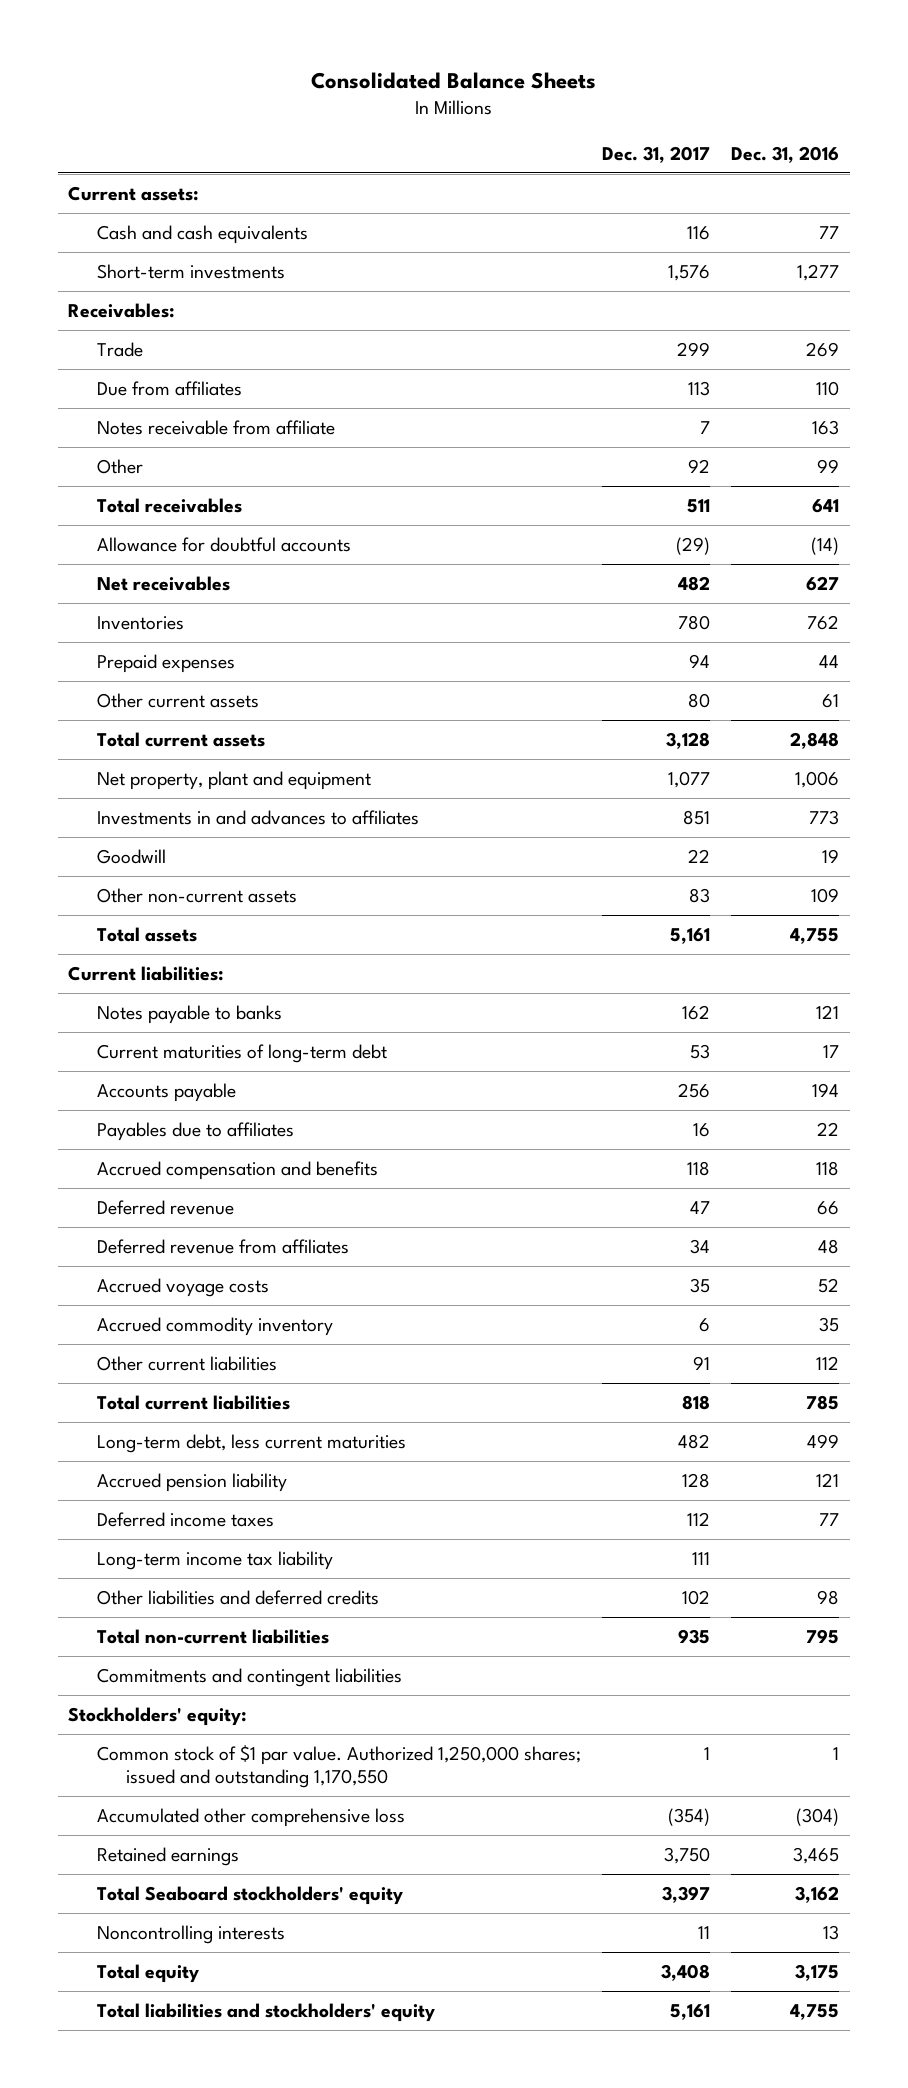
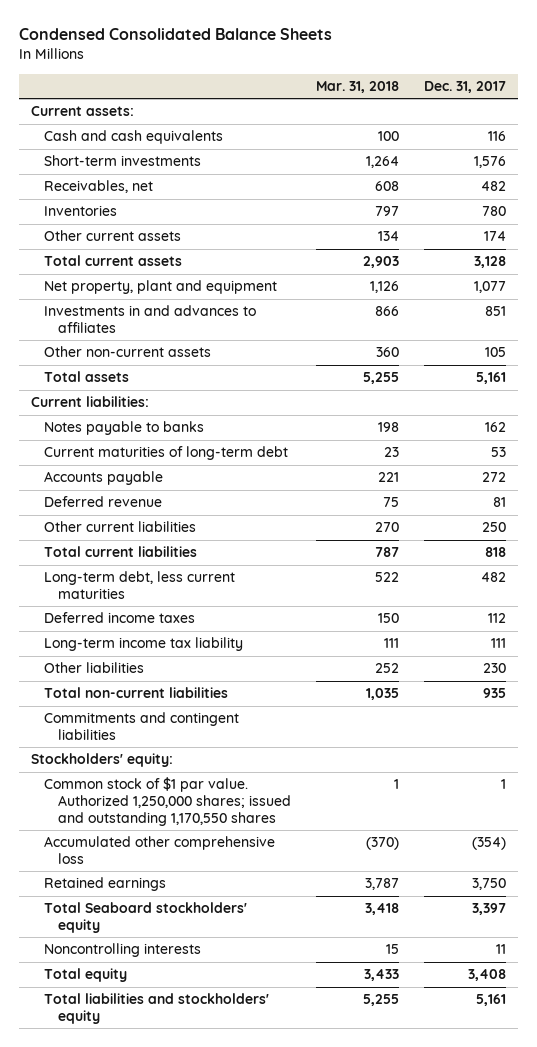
- Consolidated Balance Sheets
+ Condensed Consolidated Balance Sheets
- | Dec. 31, 2017 | Dec. 31, 2016
+ | Mar. 31, 2018 | Dec. 31, 2017
- Receivables:
- Trade | 299 | 269
- Due from affiliates | 113 | 110
- Notes receivable from affiliate | 7 | 163
- Other | 92 | 99
- Total receivables | 511 | 641
- Allowance for doubtful accounts | (29) | (14)
- Net receivables | 482 | 627
+ Receivables, net | 608 | 482
- Prepaid expenses | 94 | 44
- Other current assets | 80 | 61
+ Other current assets | 134 | 174
- Goodwill | 22 | 19
- Other non-current assets | 83 | 109
+ Other non-current assets | 360 | 105
- Accounts payable | 256 | 194
- Payables due to affiliates | 16 | 22
- Accrued compensation and benefits | 118 | 118
- Deferred revenue | 47 | 66
- Deferred revenue from affiliates | 34 | 48
- Accrued voyage costs | 35 | 52
- Accrued commodity inventory | 6 | 35
- Other current liabilities | 91 | 112
+ Accounts payable | 221 | 272
+ Deferred revenue | 75 | 81
+ Other current liabilities | 270 | 250
- Accrued pension liability | 128 | 121
- Other liabilities and deferred credits | 102 | 98
+ Other liabilities | 252 | 230
- Common stock of $1 par value. Authorized 1,250,000 shares; issued and outstanding 1,170,550 | 1 | 1
+ Common stock of $1 par value. Authorized 1,250,000 shares; issued and outstanding 1,170,550 shares | 1 | 1

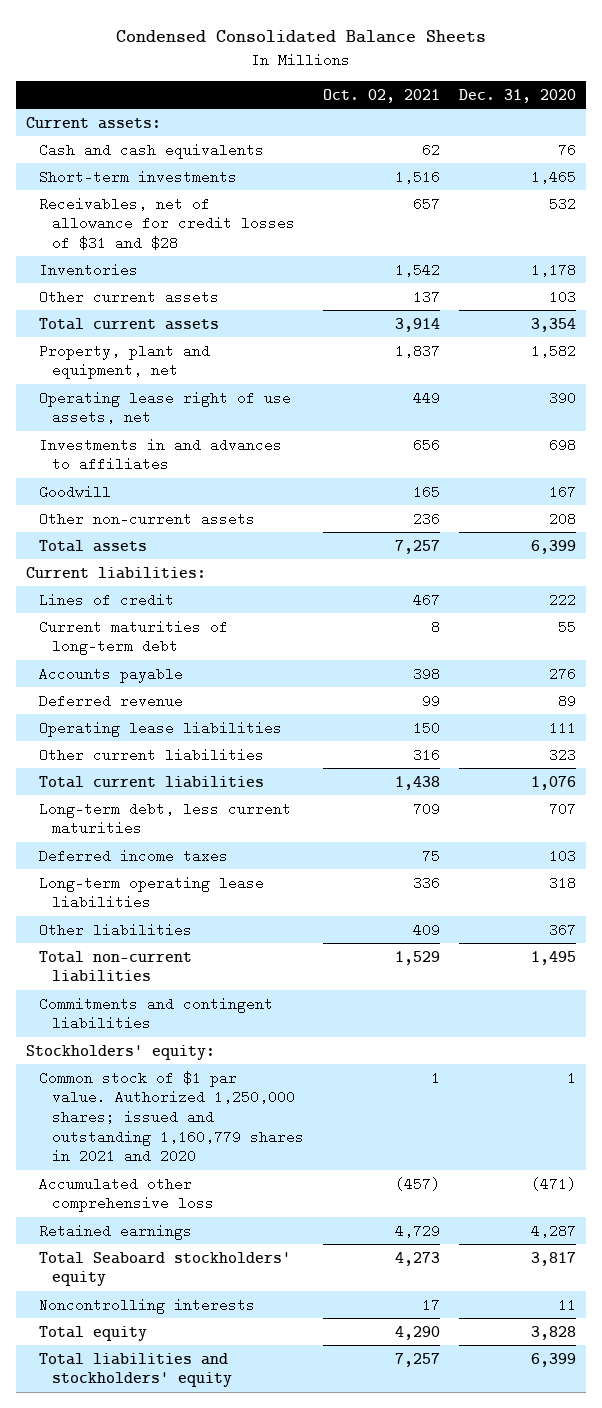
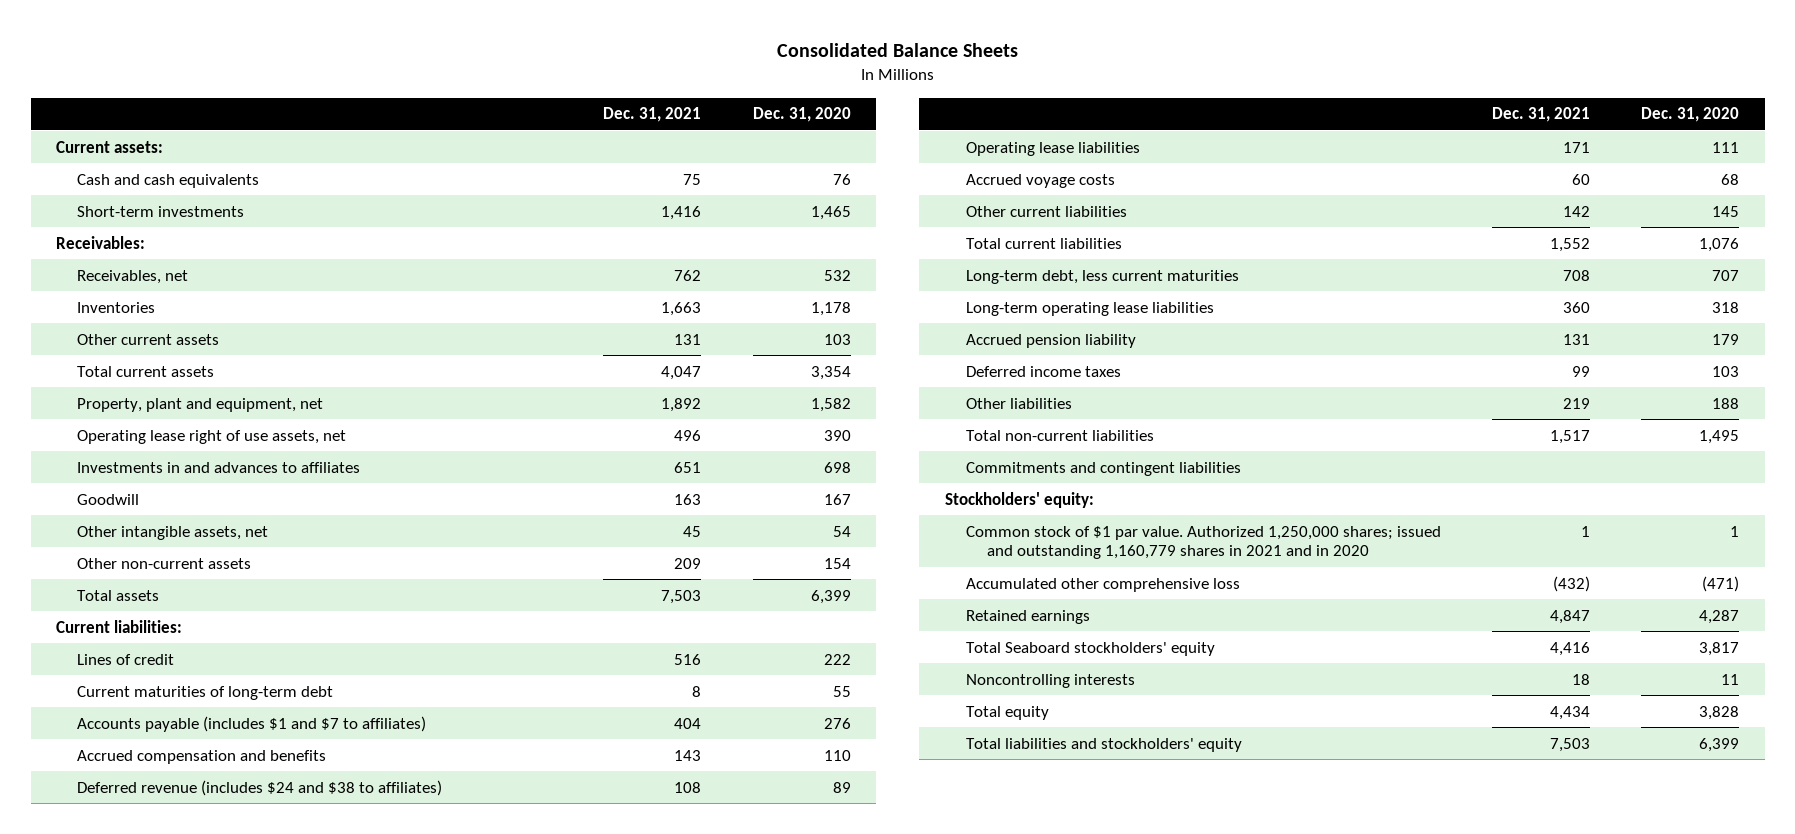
- Condensed Consolidated Balance Sheets
+ Consolidated Balance Sheets
- | Oct. 02, 2021 | Dec. 31, 2020
+ | Dec. 31, 2021 | Dec. 31, 2020
- Receivables, net of allowance for credit losses of $31 and $28 | 657 | 532
+ Receivables:
+ Receivables, net | 762 | 532
- Other non-current assets | 236 | 208
+ Other intangible assets, net | 45 | 54
+ Other non-current assets | 209 | 154
- Accounts payable | 398 | 276
- Deferred revenue | 99 | 89
+ Accounts payable (includes $1 and $7 to affiliates) | 404 | 276
+ Accrued compensation and benefits | 143 | 110
+ Deferred revenue (includes $24 and $38 to affiliates) | 108 | 89
- Other current liabilities | 316 | 323
+ Accrued voyage costs | 60 | 68
+ Other current liabilities | 142 | 145
- Other liabilities | 409 | 367
+ Accrued pension liability | 131 | 179
moved down: Deferred income taxes | 99 | 103
+ Other liabilities | 219 | 188
- Common stock of $1 par value. Authorized 1,250,000 shares; issued and outstanding 1,160,779 shares in 2021 and 2020 | 1 | 1
+ Common stock of $1 par value. Authorized 1,250,000 shares; issued and outstanding 1,160,779 shares in 2021 and in 2020 | 1 | 1

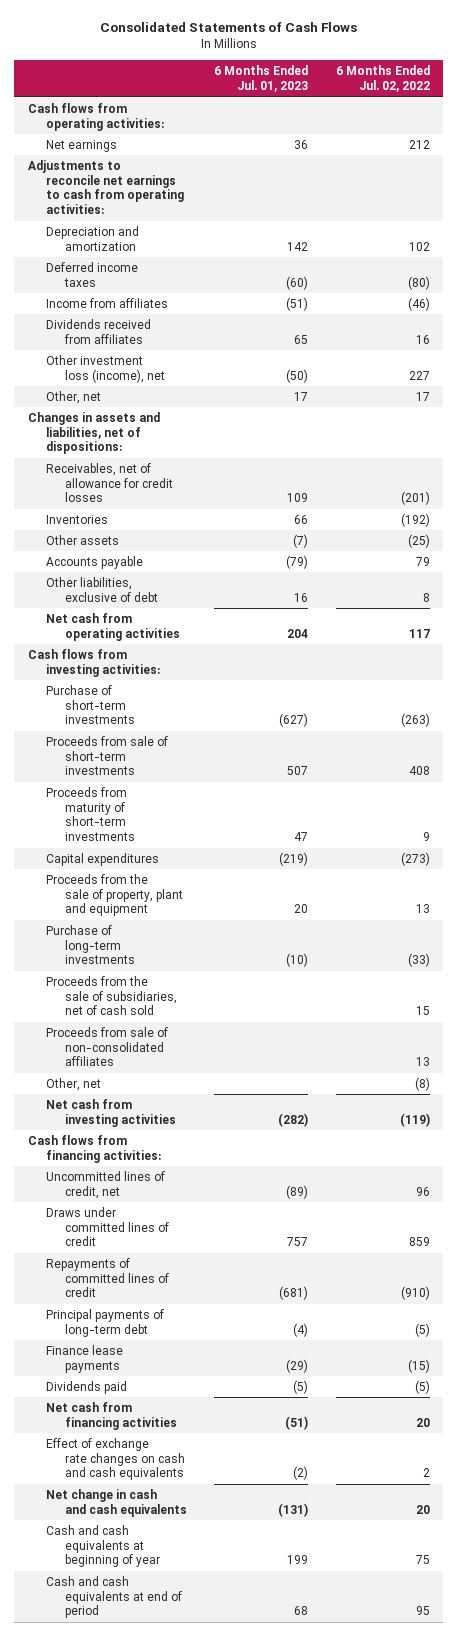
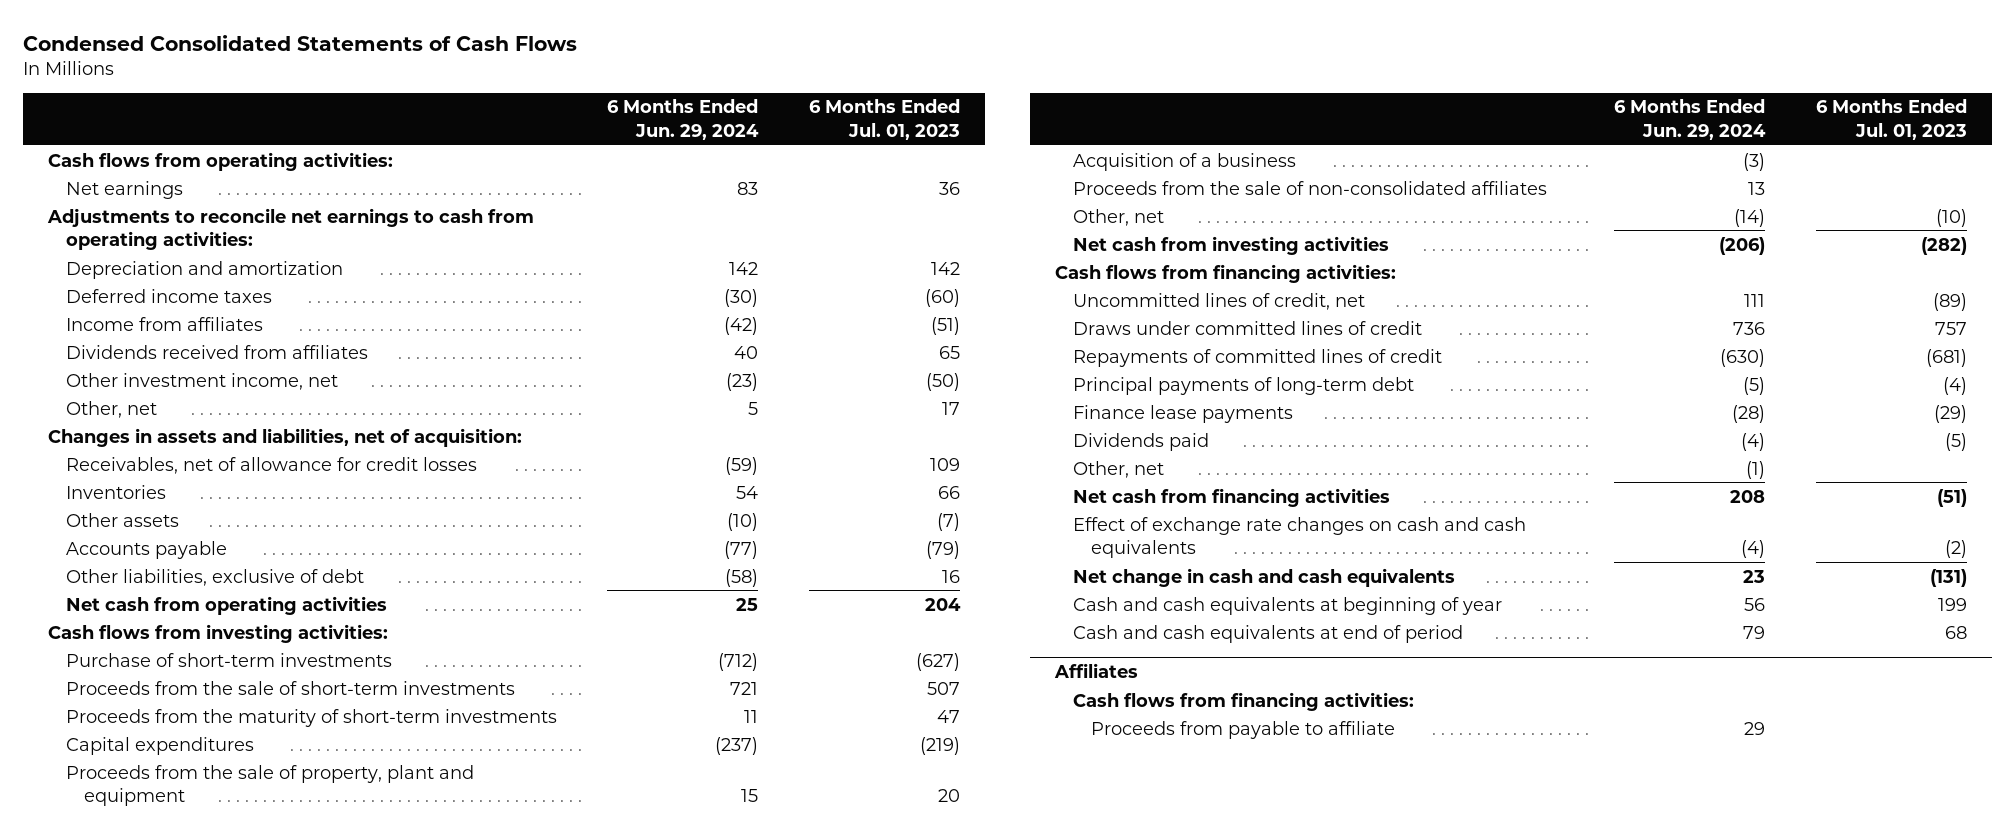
- Consolidated Statements of Cash Flows
+ Condensed Consolidated Statements of Cash Flows
- | 6 Months Ended Jul. 01, 2023 | 6 Months Ended Jul. 02, 2022
+ | 6 Months Ended Jun. 29, 2024 | 6 Months Ended Jul. 01, 2023
- Other investment loss (income), net | (50) | 227
+ Other investment income, net | (23) | (50)
- Changes in assets and liabilities, net of dispositions:
+ Changes in assets and liabilities, net of acquisition:
- Proceeds from sale of short-term investments | 507 | 408
- Proceeds from maturity of short-term investments | 47 | 9
+ Proceeds from the sale of short-term investments | 721 | 507
+ Proceeds from the maturity of short-term investments | 11 | 47
- Purchase of long-term investments | (10) | (33)
- Proceeds from the sale of subsidiaries, net of cash sold | | 15
- Proceeds from sale of non-consolidated affiliates | | 13
+ Acquisition of a business | (3) |
+ Proceeds from the sale of non-consolidated affiliates | 13 |
+ Other, net | (14) | (10)
moved down: Other, net | (1) |
+ Affiliates
+ Cash flows from financing activities:
+ Proceeds from payable to affiliate | 29 |

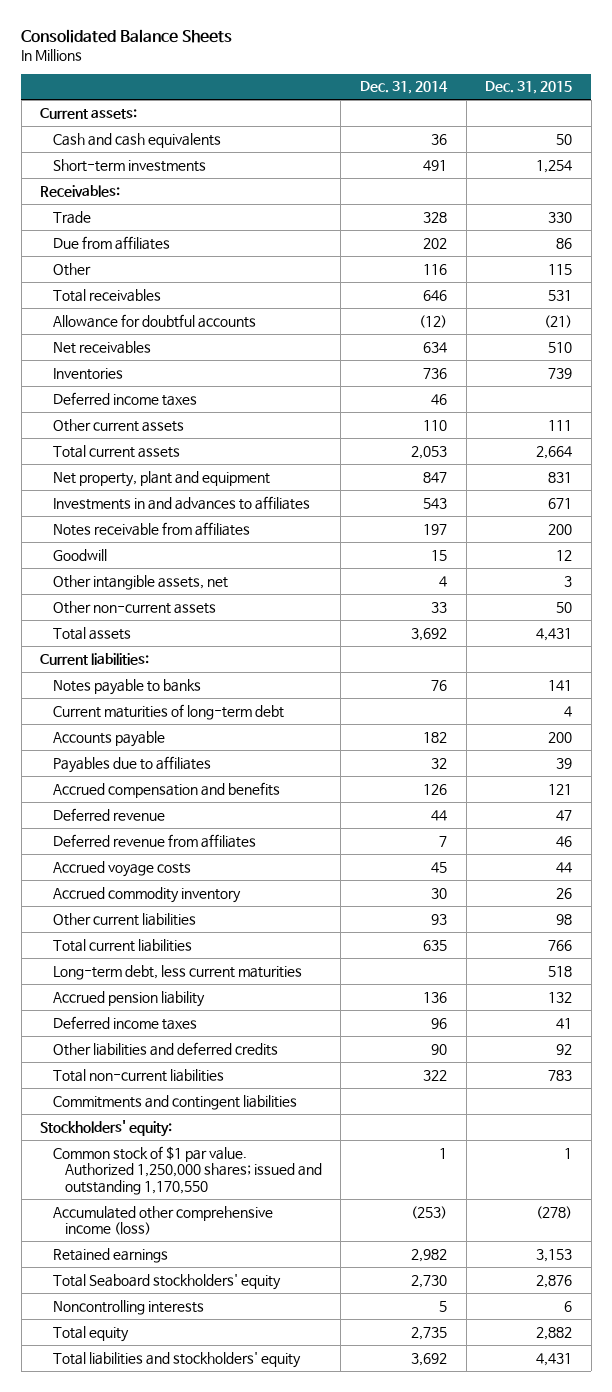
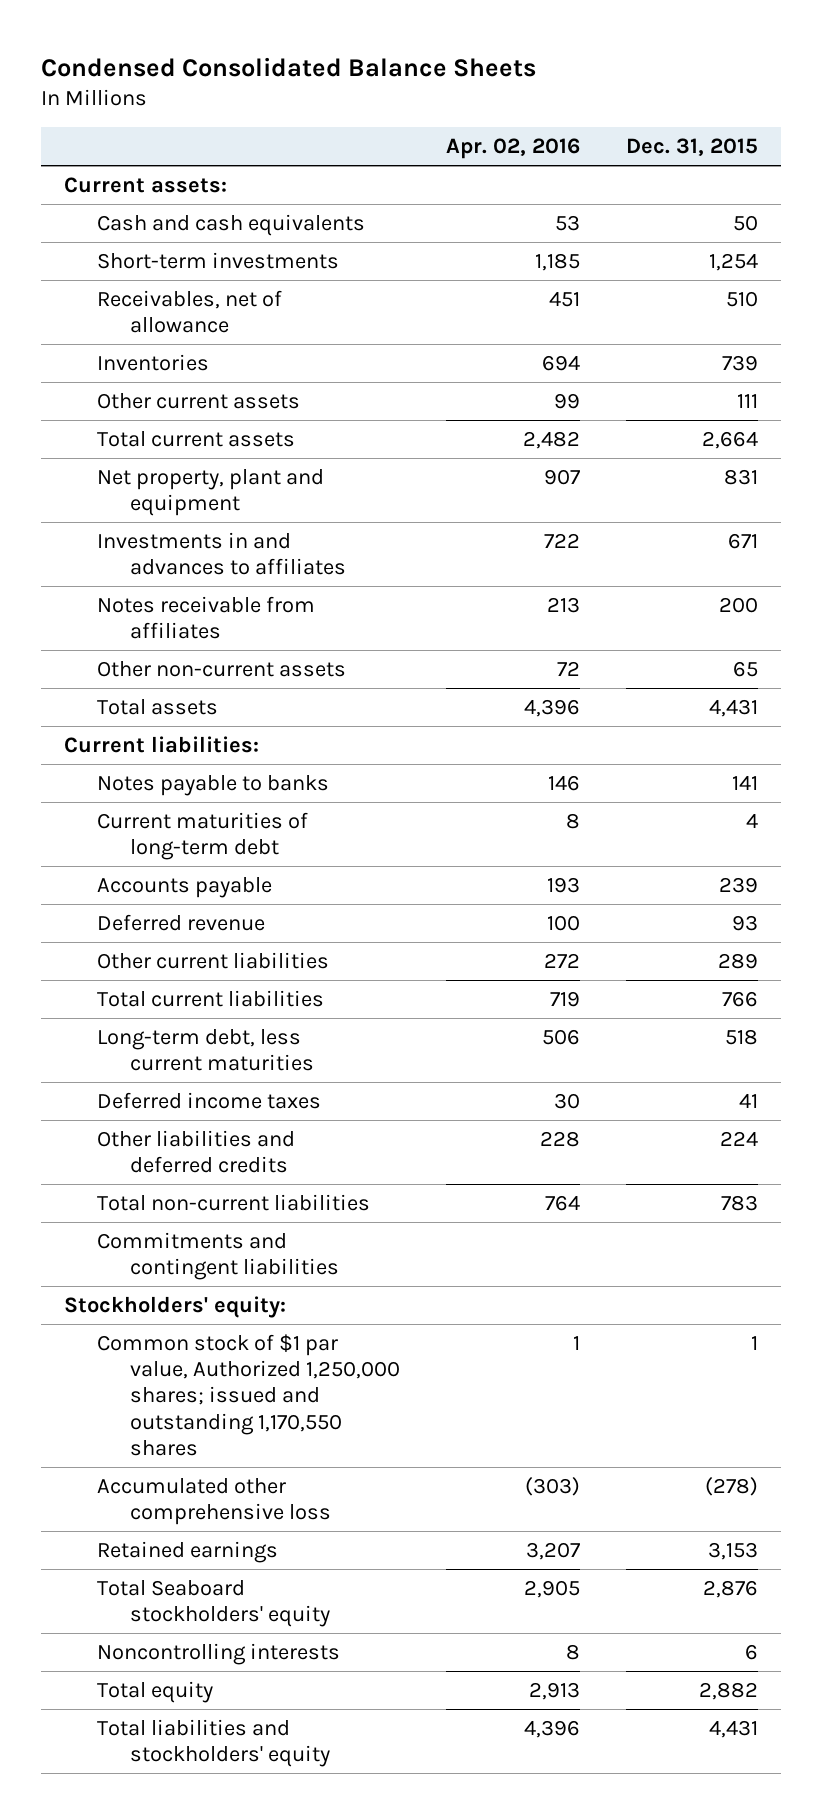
- Consolidated Balance Sheets
+ Condensed Consolidated Balance Sheets
- | Dec. 31, 2014 | Dec. 31, 2015
+ | Apr. 02, 2016 | Dec. 31, 2015
- Receivables:
- Trade | 328 | 330
- Due from affiliates | 202 | 86
- Other | 116 | 115
- Total receivables | 646 | 531
- Allowance for doubtful accounts | (12) | (21)
- Net receivables | 634 | 510
+ Receivables, net of allowance | 451 | 510
- Deferred income taxes | 46 |
- Goodwill | 15 | 12
- Other intangible assets, net | 4 | 3
- Other non-current assets | 33 | 50
+ Other non-current assets | 72 | 65
- Accounts payable | 182 | 200
- Payables due to affiliates | 32 | 39
- Accrued compensation and benefits | 126 | 121
- Deferred revenue | 44 | 47
- Deferred revenue from affiliates | 7 | 46
- Accrued voyage costs | 45 | 44
- Accrued commodity inventory | 30 | 26
- Other current liabilities | 93 | 98
+ Accounts payable | 193 | 239
+ Deferred revenue | 100 | 93
+ Other current liabilities | 272 | 289
- Accrued pension liability | 136 | 132
- Other liabilities and deferred credits | 90 | 92
+ Other liabilities and deferred credits | 228 | 224
- Common stock of $1 par value. Authorized 1,250,000 shares; issued and outstanding 1,170,550 | 1 | 1
- Accumulated other comprehensive income (loss) | (253) | (278)
+ Common stock of $1 par value, Authorized 1,250,000 shares; issued and outstanding 1,170,550 shares | 1 | 1
+ Accumulated other comprehensive loss | (303) | (278)

